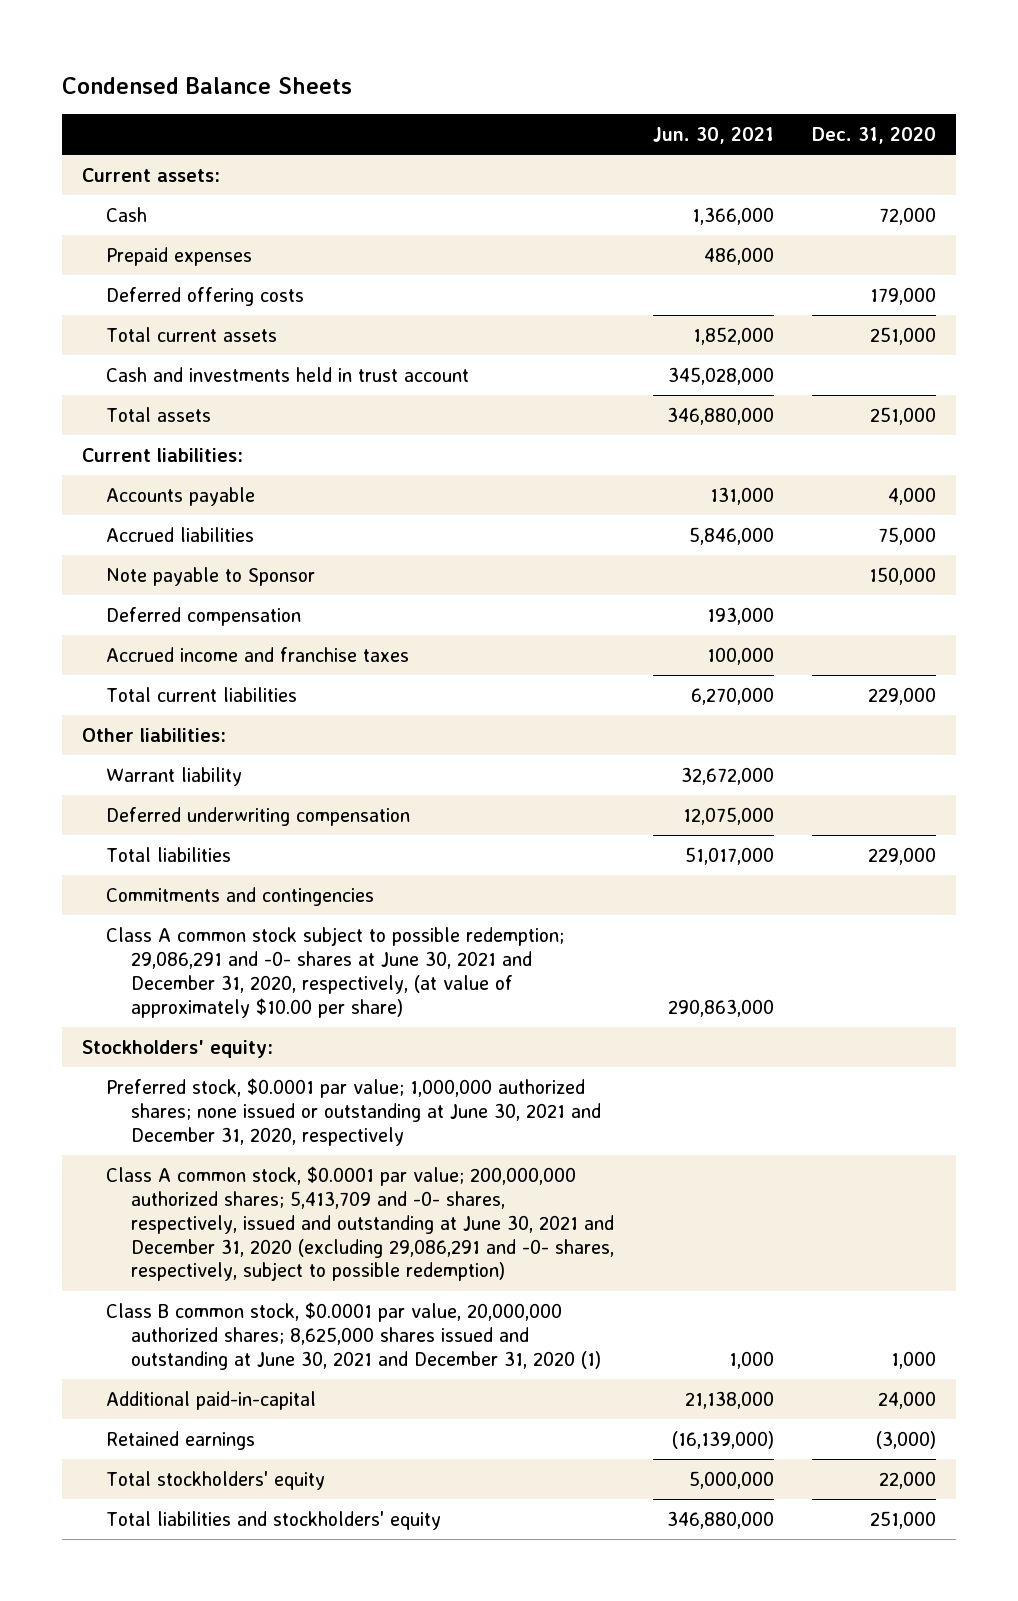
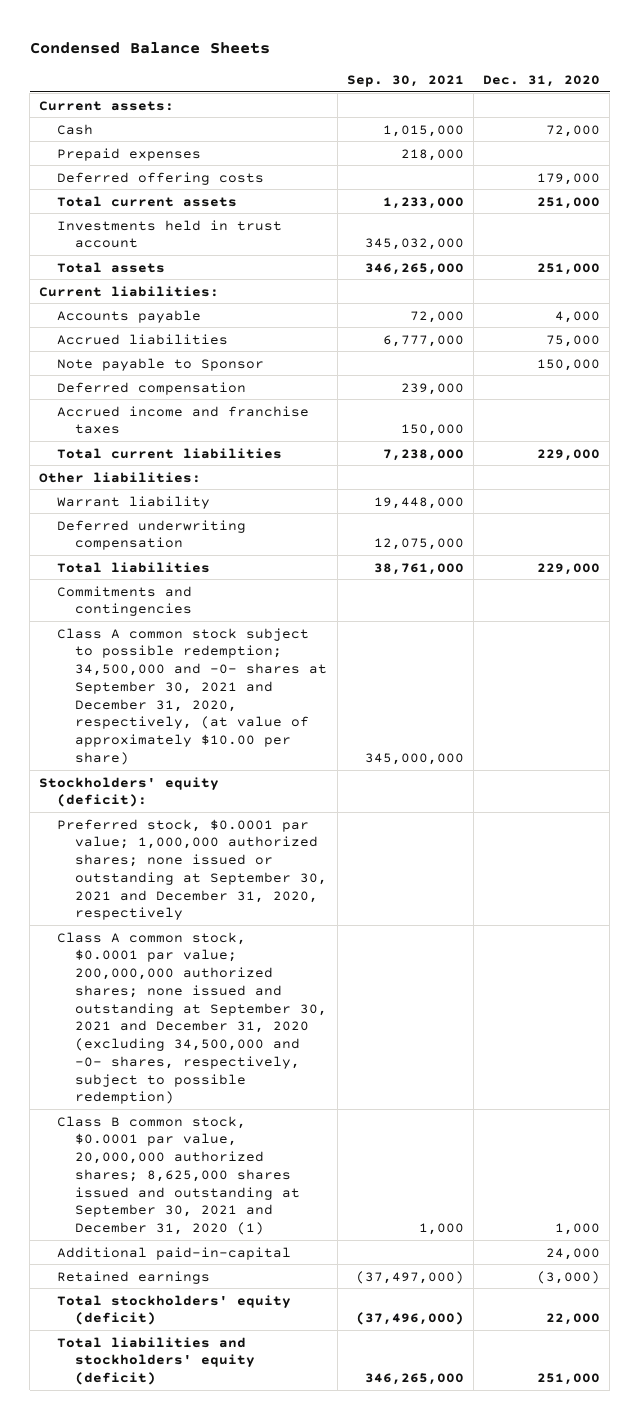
- | Jun. 30, 2021 | Dec. 31, 2020
+ | Sep. 30, 2021 | Dec. 31, 2020
- Cash and investments held in trust account | 345,028,000 |
+ Investments held in trust account | 345,032,000 |
- Class A common stock subject to possible redemption; 29,086,291 and -0- shares at June 30, 2021 and December 31, 2020, respectively, (at value of approximately $10.00 per share) | 290,863,000 |
- Stockholders' equity:
- Preferred stock, $0.0001 par value; 1,000,000 authorized shares; none issued or outstanding at June 30, 2021 and December 31, 2020, respectively
- Class A common stock, $0.0001 par value; 200,000,000 authorized shares; 5,413,709 and -0- shares, respectively, issued and outstanding at June 30, 2021 and December 31, 2020 (excluding 29,086,291 and -0- shares, respectively, subject to possible redemption)
- Class B common stock, $0.0001 par value, 20,000,000 authorized shares; 8,625,000 shares issued and outstanding at June 30, 2021 and December 31, 2020 (1) | 1,000 | 1,000
+ Class A common stock subject to possible redemption; 34,500,000 and -0- shares at September 30, 2021 and December 31, 2020, respectively, (at value of approximately $10.00 per share) | 345,000,000 |
+ Stockholders' equity (deficit):
+ Preferred stock, $0.0001 par value; 1,000,000 authorized shares; none issued or outstanding at September 30, 2021 and December 31, 2020, respectively
+ Class A common stock, $0.0001 par value; 200,000,000 authorized shares; none issued and outstanding at September 30, 2021 and December 31, 2020 (excluding 34,500,000 and -0- shares, respectively, subject to possible redemption)
+ Class B common stock, $0.0001 par value, 20,000,000 authorized shares; 8,625,000 shares issued and outstanding at September 30, 2021 and December 31, 2020 (1) | 1,000 | 1,000
- Total stockholders' equity | 5,000,000 | 22,000
- Total liabilities and stockholders' equity | 346,880,000 | 251,000
+ Total stockholders' equity (deficit) | (37,496,000) | 22,000
+ Total liabilities and stockholders' equity (deficit) | 346,265,000 | 251,000

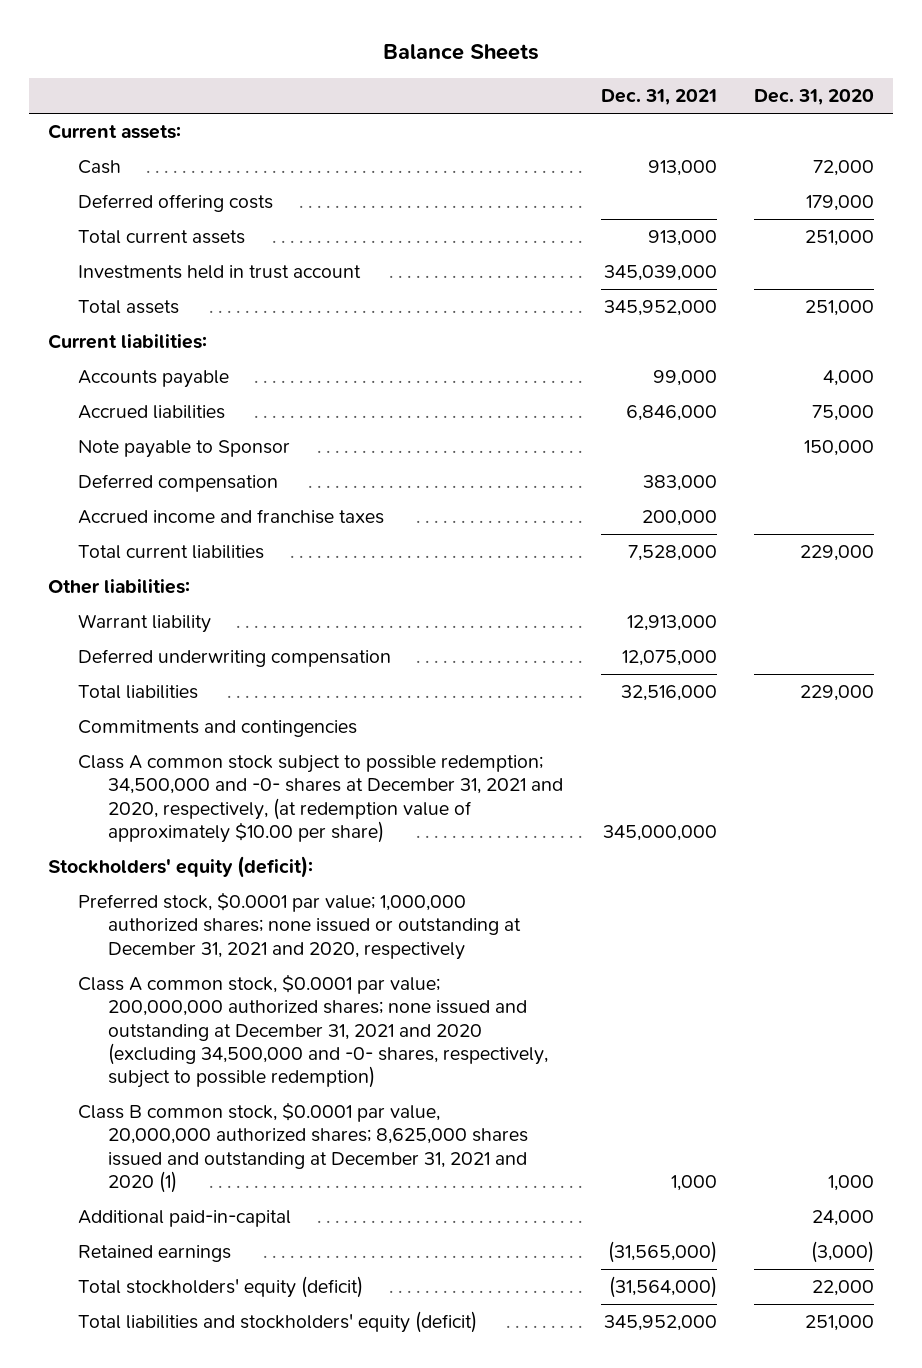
- Condensed Balance Sheets
+ Balance Sheets
- | Sep. 30, 2021 | Dec. 31, 2020
+ | Dec. 31, 2021 | Dec. 31, 2020
- Prepaid expenses | 218,000 |
- Class A common stock subject to possible redemption; 34,500,000 and -0- shares at September 30, 2021 and December 31, 2020, respectively, (at value of approximately $10.00 per share) | 345,000,000 |
+ Class A common stock subject to possible redemption; 34,500,000 and -0- shares at December 31, 2021 and 2020, respectively, (at redemption value of approximately $10.00 per share) | 345,000,000 |
- Preferred stock, $0.0001 par value; 1,000,000 authorized shares; none issued or outstanding at September 30, 2021 and December 31, 2020, respectively
- Class A common stock, $0.0001 par value; 200,000,000 authorized shares; none issued and outstanding at September 30, 2021 and December 31, 2020 (excluding 34,500,000 and -0- shares, respectively, subject to possible redemption)
- Class B common stock, $0.0001 par value, 20,000,000 authorized shares; 8,625,000 shares issued and outstanding at September 30, 2021 and December 31, 2020 (1) | 1,000 | 1,000
+ Preferred stock, $0.0001 par value; 1,000,000 authorized shares; none issued or outstanding at December 31, 2021 and 2020, respectively
+ Class A common stock, $0.0001 par value; 200,000,000 authorized shares; none issued and outstanding at December 31, 2021 and 2020 (excluding 34,500,000 and -0- shares, respectively, subject to possible redemption)
+ Class B common stock, $0.0001 par value, 20,000,000 authorized shares; 8,625,000 shares issued and outstanding at December 31, 2021 and 2020 (1) | 1,000 | 1,000

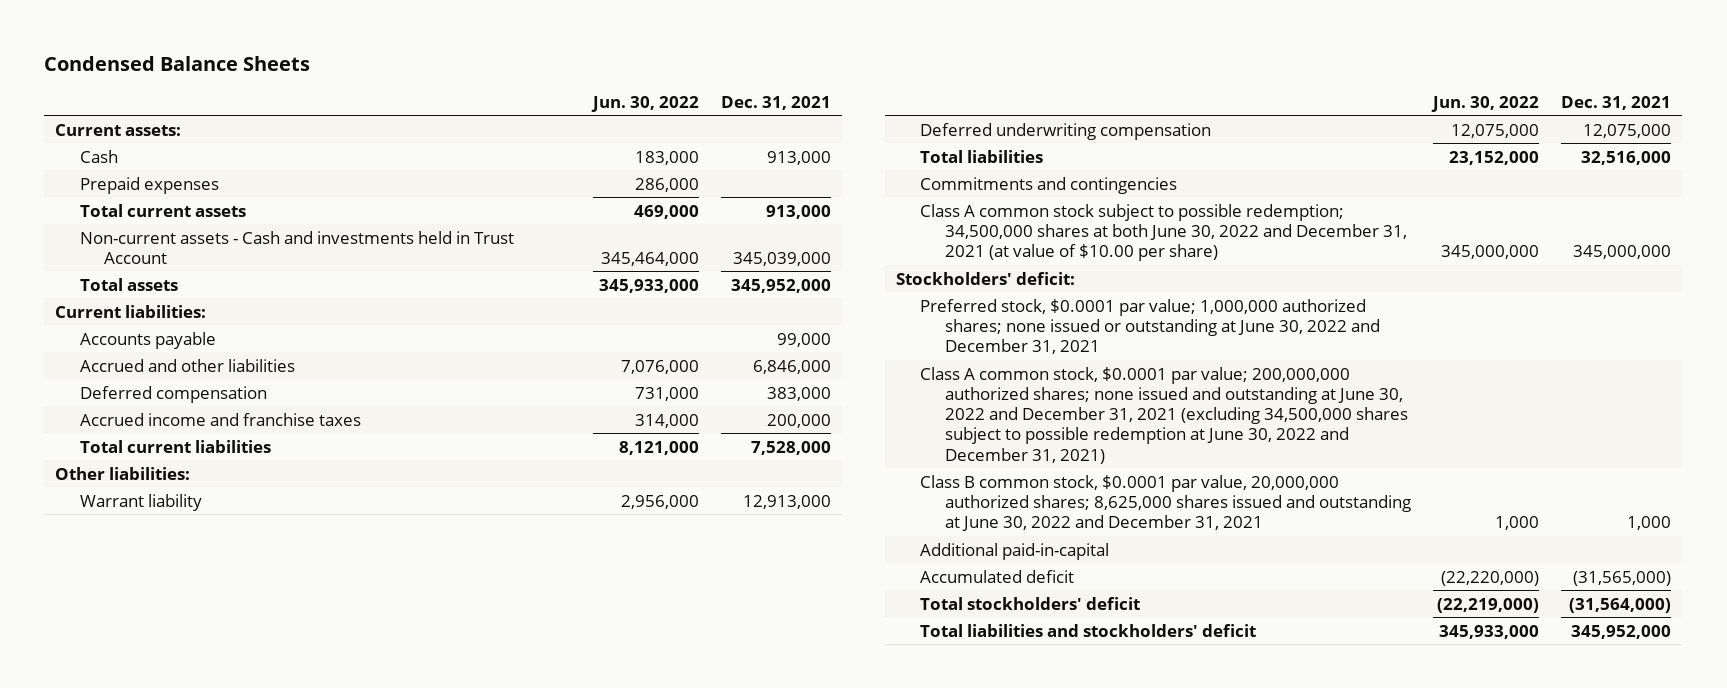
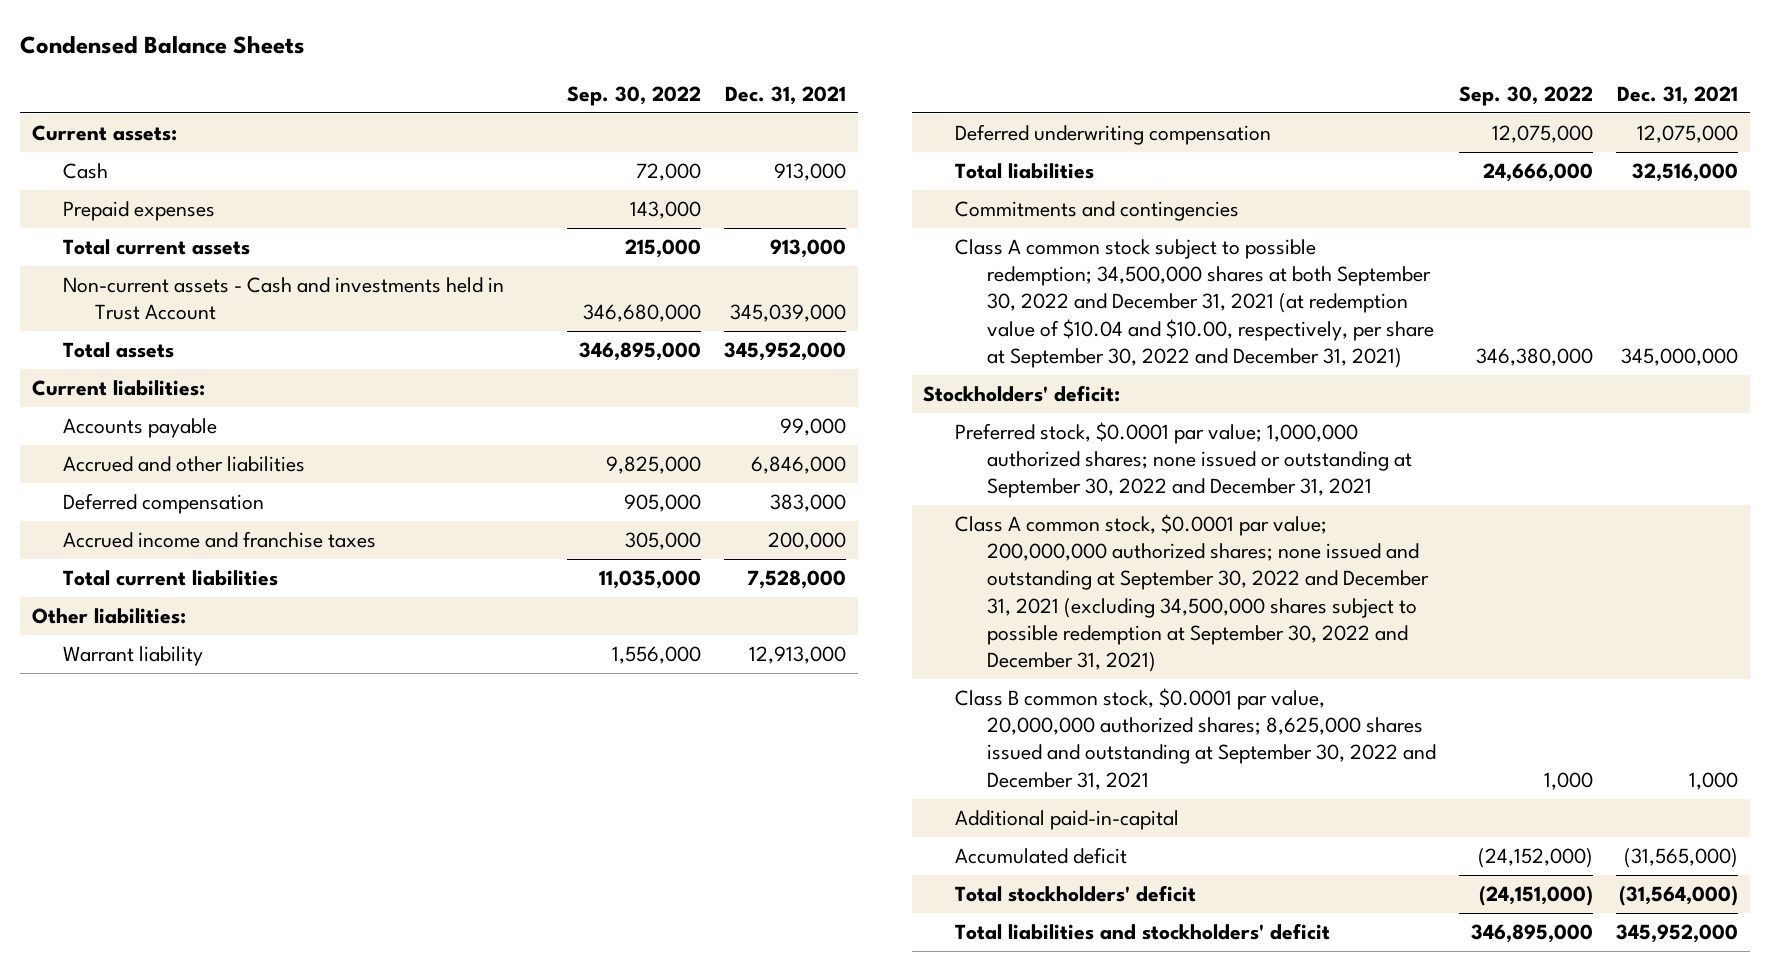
- | Jun. 30, 2022 | Dec. 31, 2021
+ | Sep. 30, 2022 | Dec. 31, 2021
- Class A common stock subject to possible redemption; 34,500,000 shares at both June 30, 2022 and December 31, 2021 (at value of $10.00 per share) | 345,000,000 | 345,000,000
+ Class A common stock subject to possible redemption; 34,500,000 shares at both September 30, 2022 and December 31, 2021 (at redemption value of $10.04 and $10.00, respectively, per share at September 30, 2022 and December 31, 2021) | 346,380,000 | 345,000,000
- Preferred stock, $0.0001 par value; 1,000,000 authorized shares; none issued or outstanding at June 30, 2022 and December 31, 2021
- Class A common stock, $0.0001 par value; 200,000,000 authorized shares; none issued and outstanding at June 30, 2022 and December 31, 2021 (excluding 34,500,000 shares subject to possible redemption at June 30, 2022 and December 31, 2021)
- Class B common stock, $0.0001 par value, 20,000,000 authorized shares; 8,625,000 shares issued and outstanding at June 30, 2022 and December 31, 2021 | 1,000 | 1,000
+ Preferred stock, $0.0001 par value; 1,000,000 authorized shares; none issued or outstanding at September 30, 2022 and December 31, 2021
+ Class A common stock, $0.0001 par value; 200,000,000 authorized shares; none issued and outstanding at September 30, 2022 and December 31, 2021 (excluding 34,500,000 shares subject to possible redemption at September 30, 2022 and December 31, 2021)
+ Class B common stock, $0.0001 par value, 20,000,000 authorized shares; 8,625,000 shares issued and outstanding at September 30, 2022 and December 31, 2021 | 1,000 | 1,000

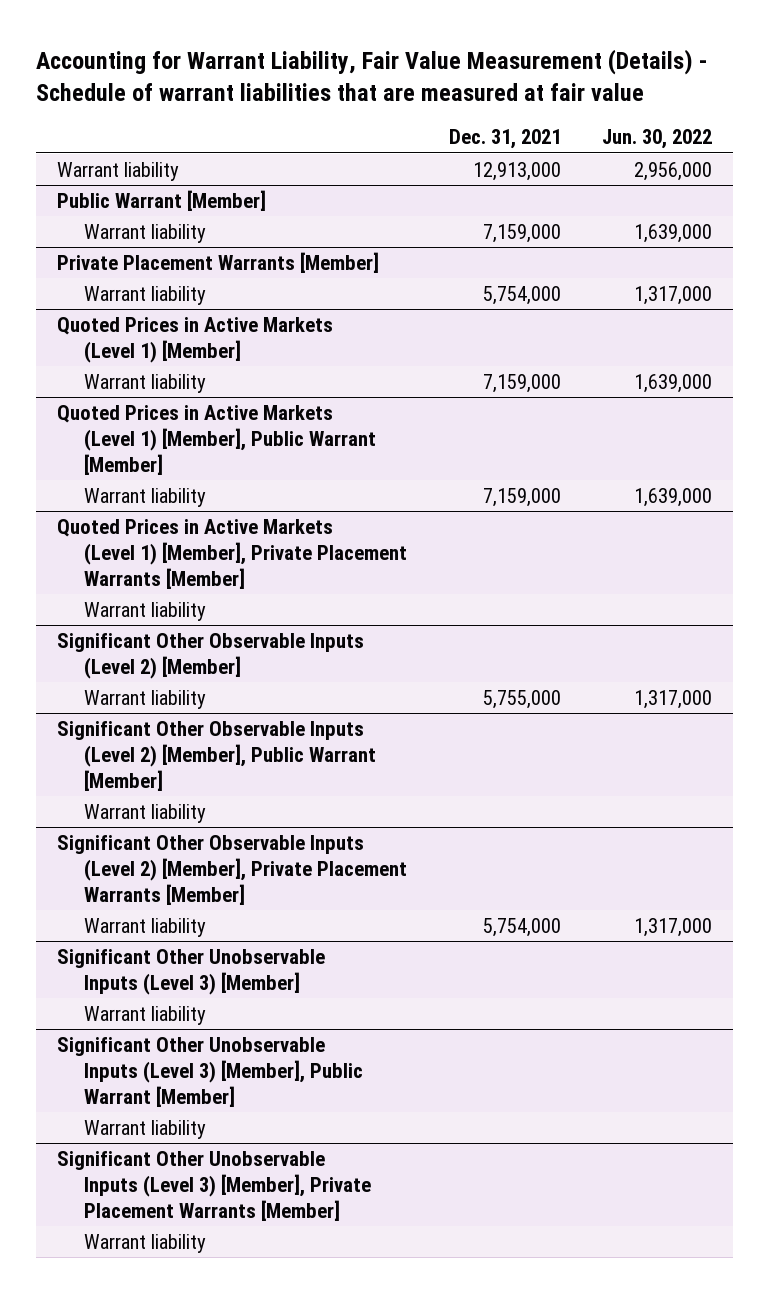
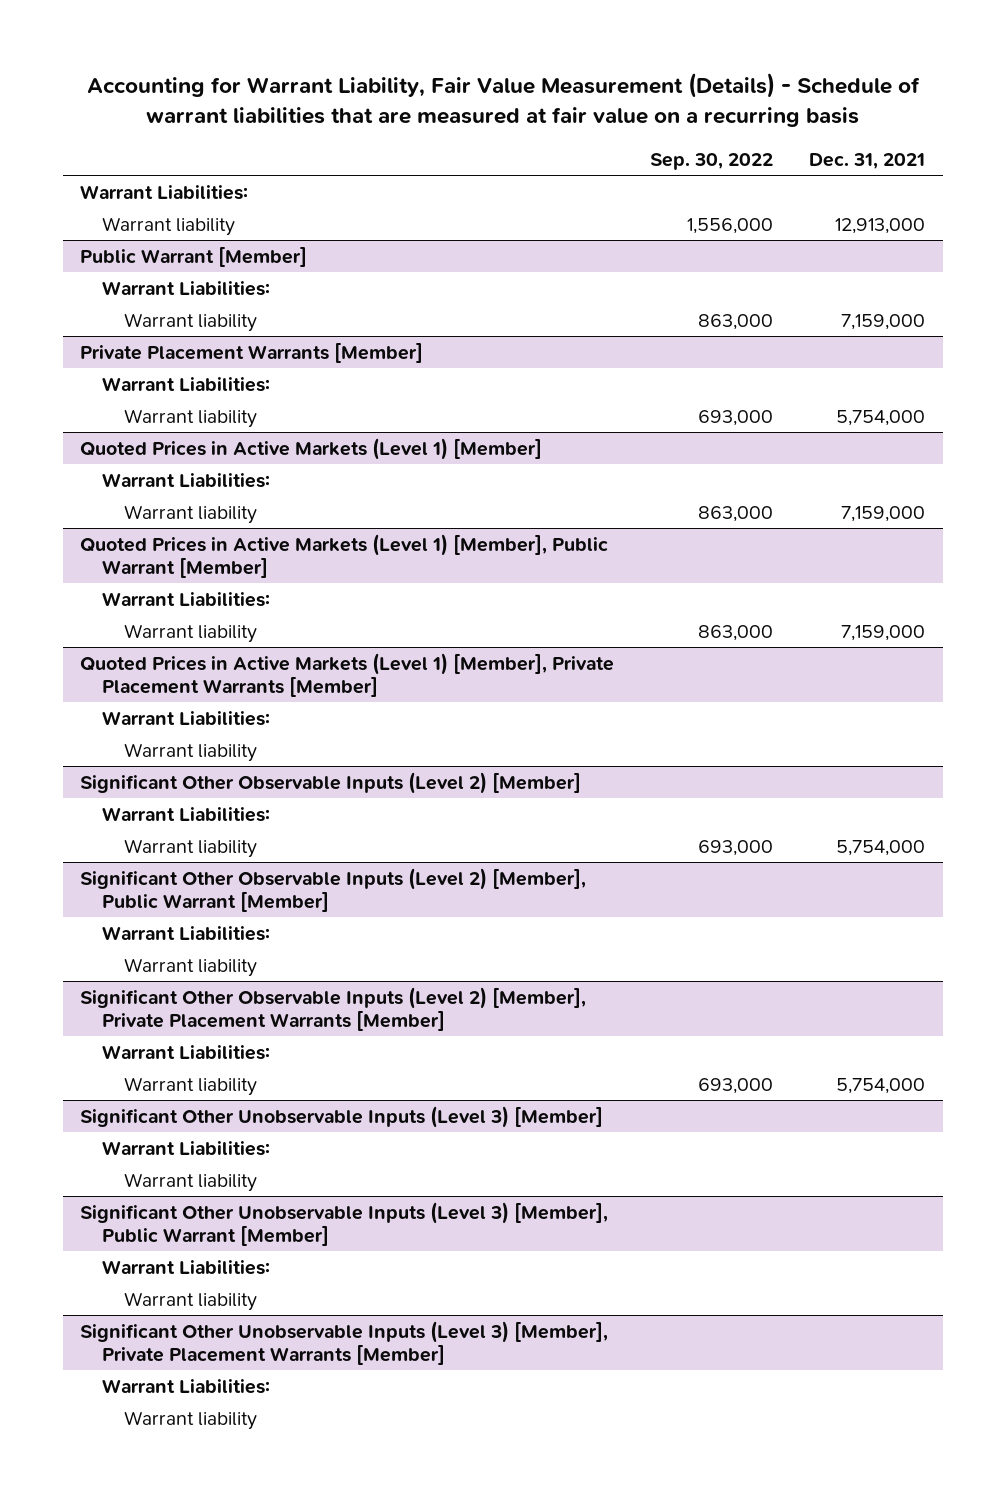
- Accounting for Warrant Liability, Fair Value Measurement (Details) - Schedule of warrant liabilities that are measured at fair value
+ Accounting for Warrant Liability, Fair Value Measurement (Details) - Schedule of warrant liabilities that are measured at fair value on a recurring basis
- | Dec. 31, 2021 | Jun. 30, 2022
+ | Sep. 30, 2022 | Dec. 31, 2021
+ Warrant Liabilities:
@ Public Warrant [Member]
+ Warrant Liabilities:
@ Private Placement Warrants [Member]
+ Warrant Liabilities:
@ Quoted Prices in Active Markets (Level 1) [Member]
+ Warrant Liabilities:
@ Quoted Prices in Active Markets (Level 1) [Member], Public Warrant [Member]
+ Warrant Liabilities:
@ Quoted Prices in Active Markets (Level 1) [Member], Private Placement Warrants [Member]
+ Warrant Liabilities:
@ Significant Other Observable Inputs (Level 2) [Member]
- Warrant liability | 5,755,000 | 1,317,000
+ Warrant Liabilities:
+ Warrant liability | 693,000 | 5,754,000
@ Significant Other Observable Inputs (Level 2) [Member], Public Warrant [Member]
+ Warrant Liabilities:
@ Significant Other Observable Inputs (Level 2) [Member], Private Placement Warrants [Member]
+ Warrant Liabilities:
@ Significant Other Unobservable Inputs (Level 3) [Member]
+ Warrant Liabilities:
@ Significant Other Unobservable Inputs (Level 3) [Member], Public Warrant [Member]
+ Warrant Liabilities:
@ Significant Other Unobservable Inputs (Level 3) [Member], Private Placement Warrants [Member]
+ Warrant Liabilities:

